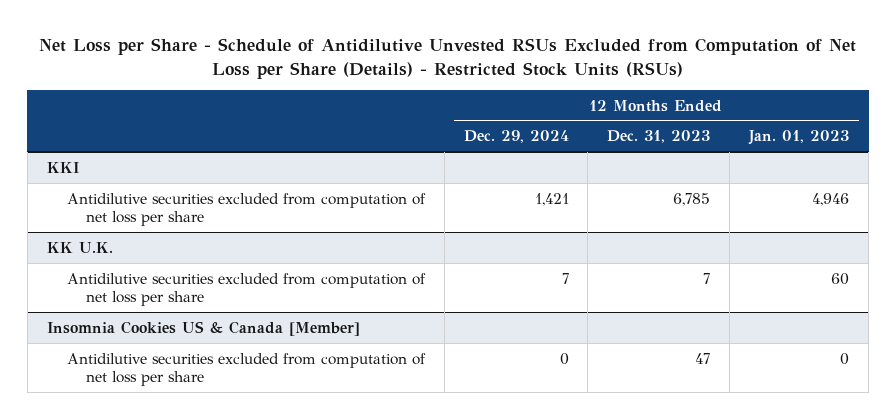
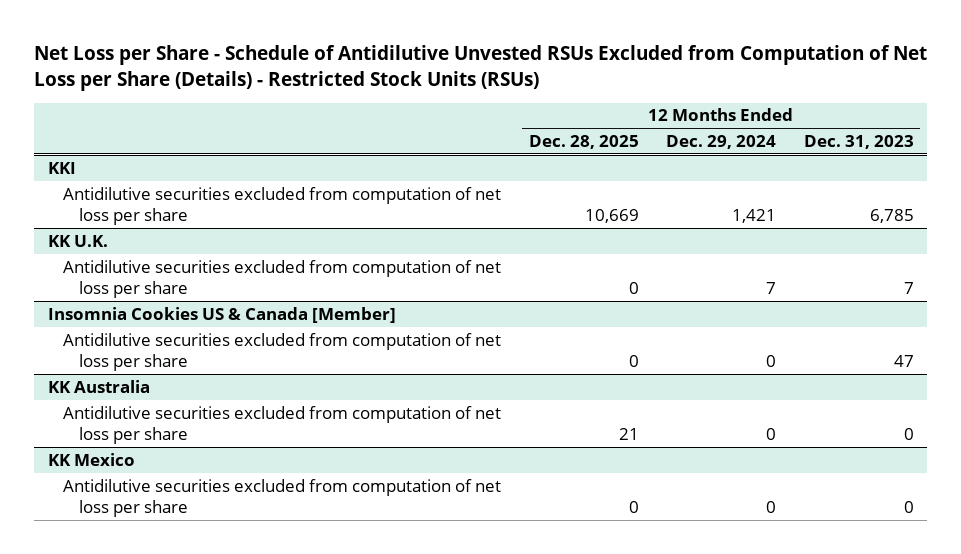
- | 12 Months Ended Dec. 29, 2024 | 12 Months Ended Dec. 31, 2023 | 12 Months Ended Jan. 01, 2023
+ | 12 Months Ended Dec. 28, 2025 | 12 Months Ended Dec. 29, 2024 | 12 Months Ended Dec. 31, 2023
+ KK Australia
+ Antidilutive securities excluded from computation of net loss per share | 21 | 0 | 0
+ KK Mexico
+ Antidilutive securities excluded from computation of net loss per share | 0 | 0 | 0

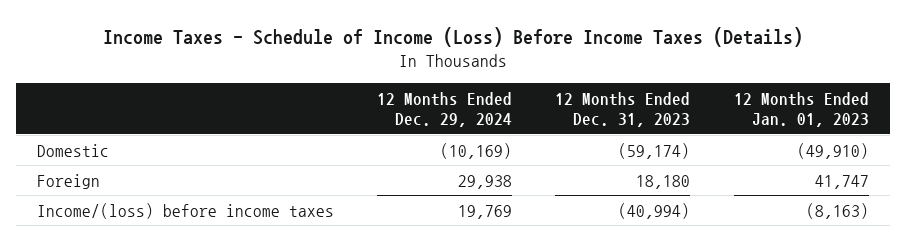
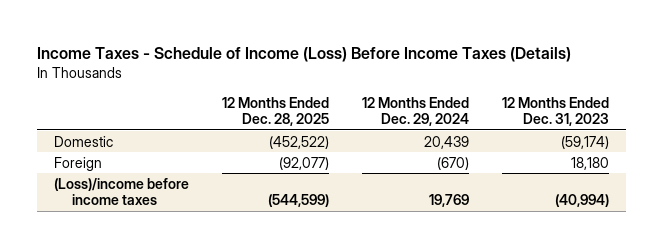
- | 12 Months Ended Dec. 29, 2024 | 12 Months Ended Dec. 31, 2023 | 12 Months Ended Jan. 01, 2023
+ | 12 Months Ended Dec. 28, 2025 | 12 Months Ended Dec. 29, 2024 | 12 Months Ended Dec. 31, 2023
- Domestic | (10,169) | (59,174) | (49,910)
- Foreign | 29,938 | 18,180 | 41,747
- Income/(loss) before income taxes | 19,769 | (40,994) | (8,163)
+ Domestic | (452,522) | 20,439 | (59,174)
+ Foreign | (92,077) | (670) | 18,180
+ (Loss)/income before income taxes | (544,599) | 19,769 | (40,994)

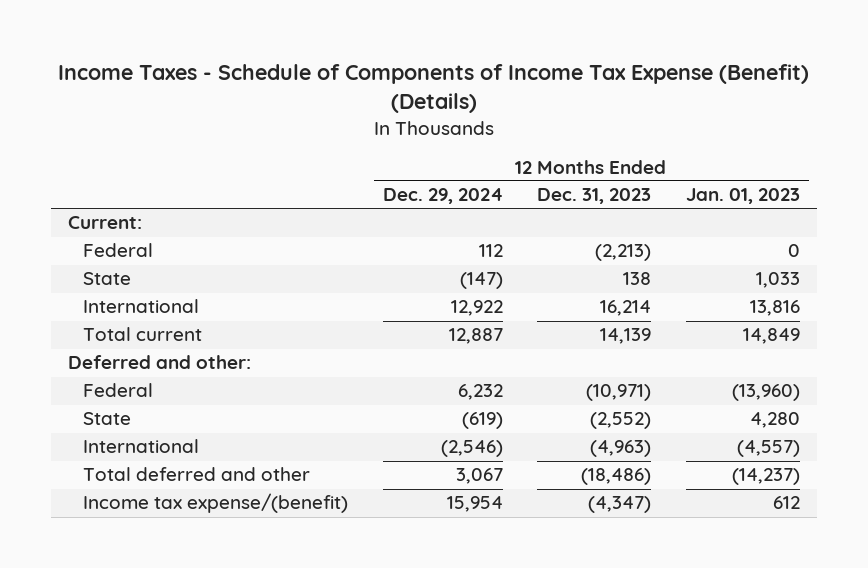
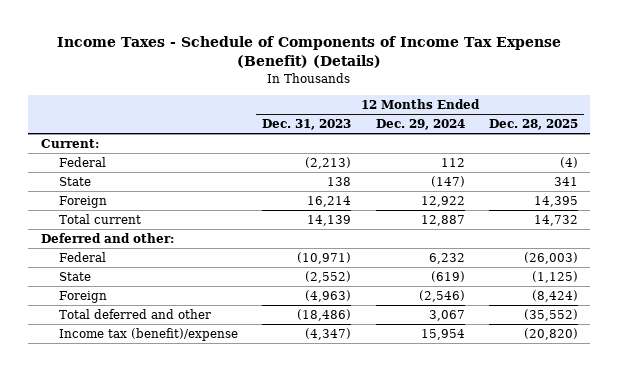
- | 12 Months Ended Dec. 29, 2024 | 12 Months Ended Dec. 31, 2023 | 12 Months Ended Jan. 01, 2023
+ | 12 Months Ended Dec. 31, 2023 | 12 Months Ended Dec. 29, 2024 | 12 Months Ended Dec. 28, 2025
- International | 12,922 | 16,214 | 13,816
+ Foreign | 16,214 | 12,922 | 14,395
- International | (2,546) | (4,963) | (4,557)
+ Foreign | (4,963) | (2,546) | (8,424)
- Income tax expense/(benefit) | 15,954 | (4,347) | 612
+ Income tax (benefit)/expense | (4,347) | 15,954 | (20,820)

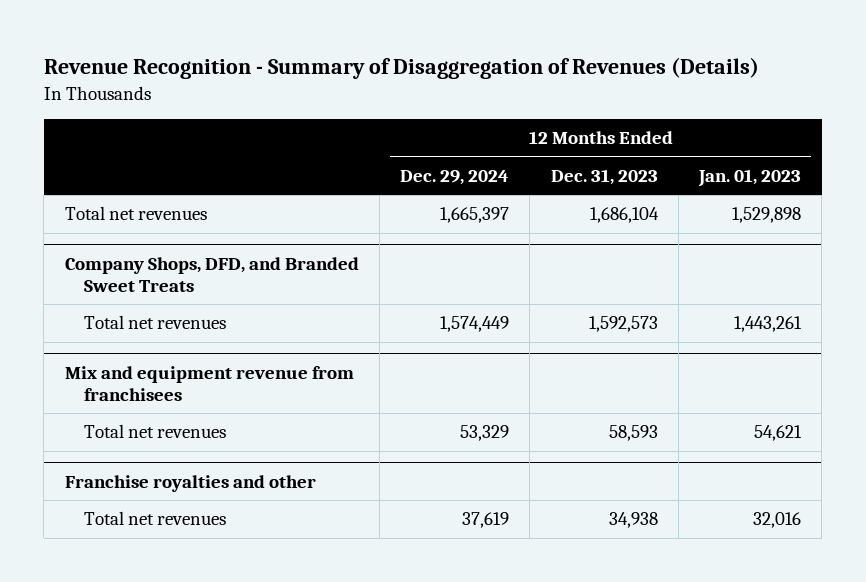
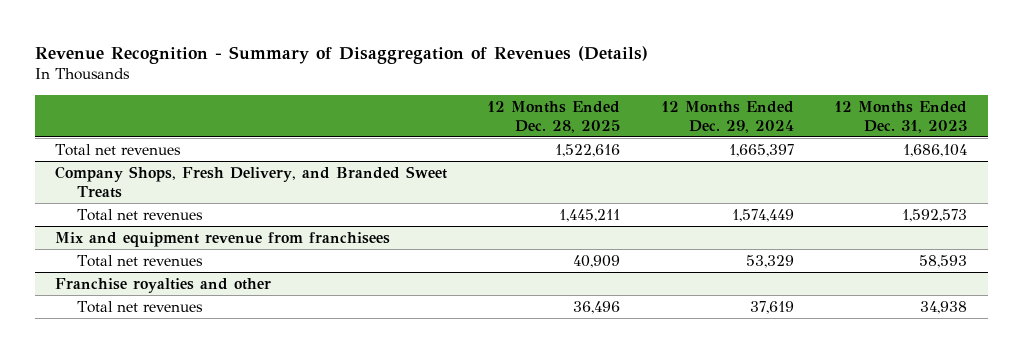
- | 12 Months Ended Dec. 29, 2024 | 12 Months Ended Dec. 31, 2023 | 12 Months Ended Jan. 01, 2023
+ | 12 Months Ended Dec. 28, 2025 | 12 Months Ended Dec. 29, 2024 | 12 Months Ended Dec. 31, 2023
- Company Shops, DFD, and Branded Sweet Treats
+ Company Shops, Fresh Delivery, and Branded Sweet Treats

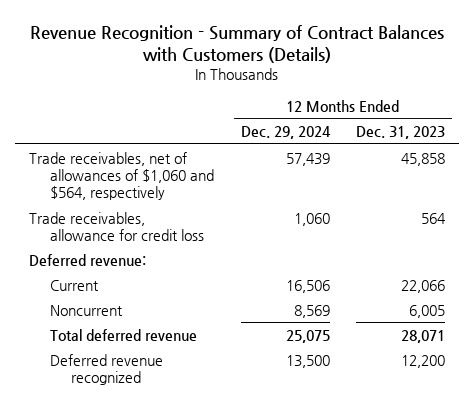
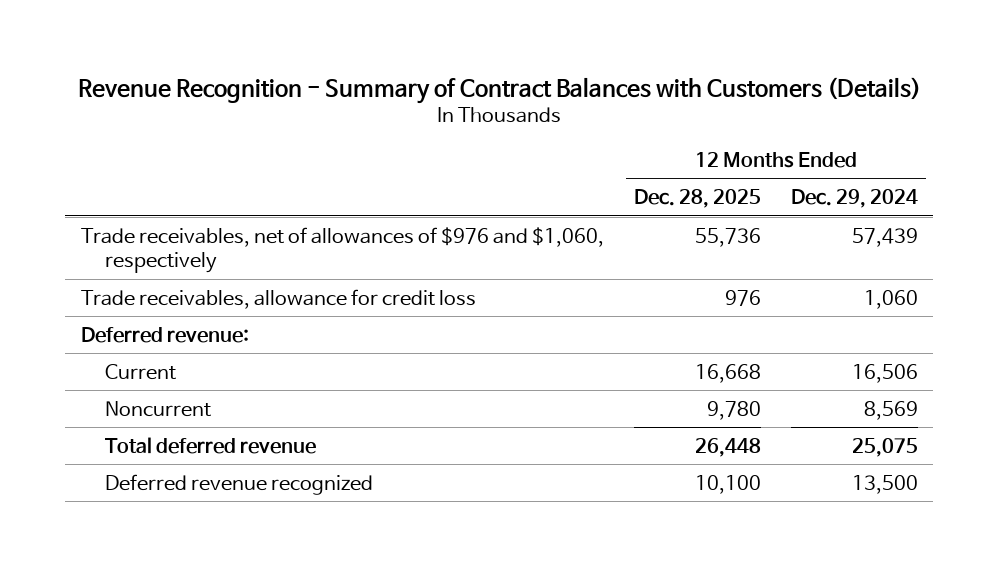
- | 12 Months Ended Dec. 29, 2024 | 12 Months Ended Dec. 31, 2023
+ | 12 Months Ended Dec. 28, 2025 | 12 Months Ended Dec. 29, 2024
- Trade receivables, net of allowances of $1,060 and $564, respectively | 57,439 | 45,858
+ Trade receivables, net of allowances of $976 and $1,060, respectively | 55,736 | 57,439

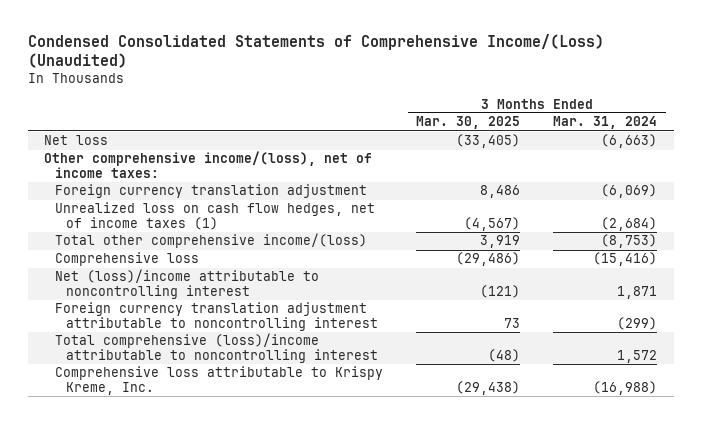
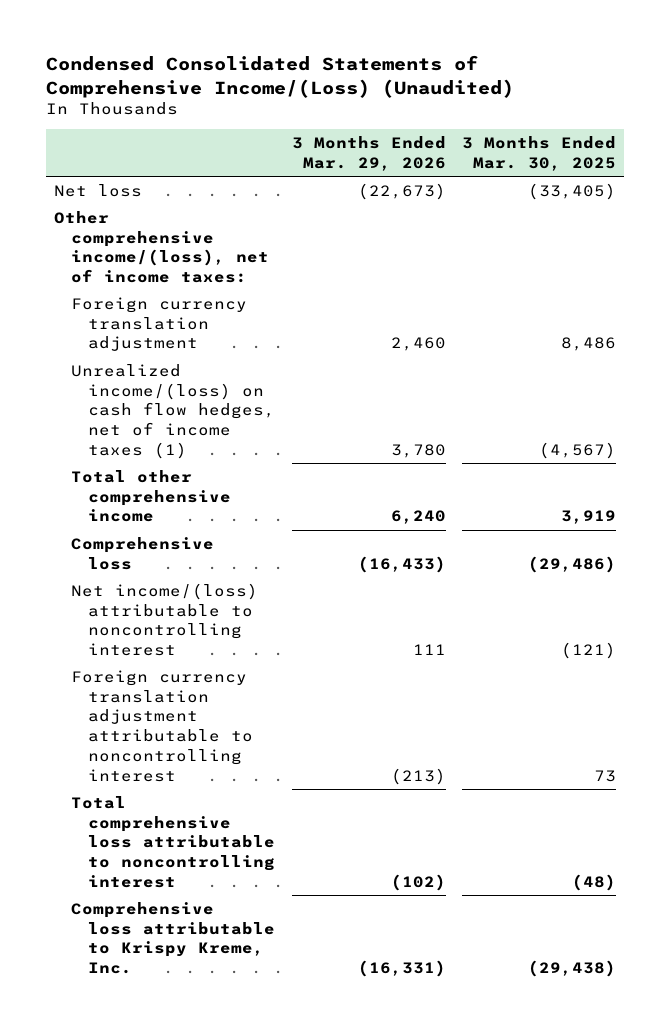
- | 3 Months Ended Mar. 30, 2025 | 3 Months Ended Mar. 31, 2024
+ | 3 Months Ended Mar. 29, 2026 | 3 Months Ended Mar. 30, 2025
- Unrealized loss on cash flow hedges, net of income taxes (1) | (4,567) | (2,684)
- Total other comprehensive income/(loss) | 3,919 | (8,753)
+ Unrealized income/(loss) on cash flow hedges, net of income taxes (1) | 3,780 | (4,567)
+ Total other comprehensive income | 6,240 | 3,919
- Net (loss)/income attributable to noncontrolling interest | (121) | 1,871
+ Net income/(loss) attributable to noncontrolling interest | 111 | (121)
- Total comprehensive (loss)/income attributable to noncontrolling interest | (48) | 1,572
+ Total comprehensive loss attributable to noncontrolling interest | (102) | (48)

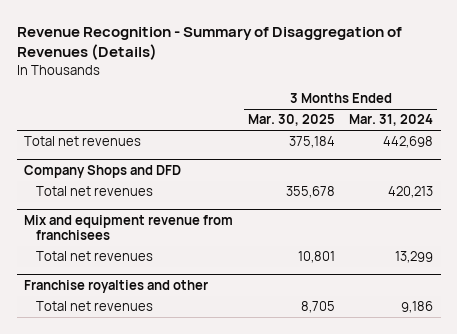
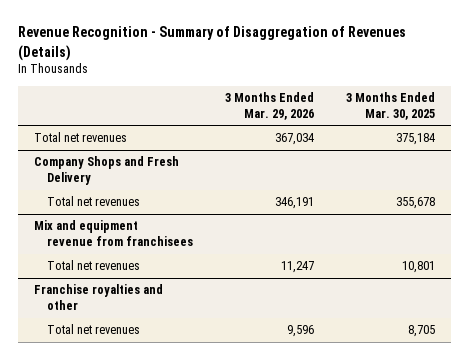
- | 3 Months Ended Mar. 30, 2025 | 3 Months Ended Mar. 31, 2024
+ | 3 Months Ended Mar. 29, 2026 | 3 Months Ended Mar. 30, 2025
- Company Shops and DFD
+ Company Shops and Fresh Delivery

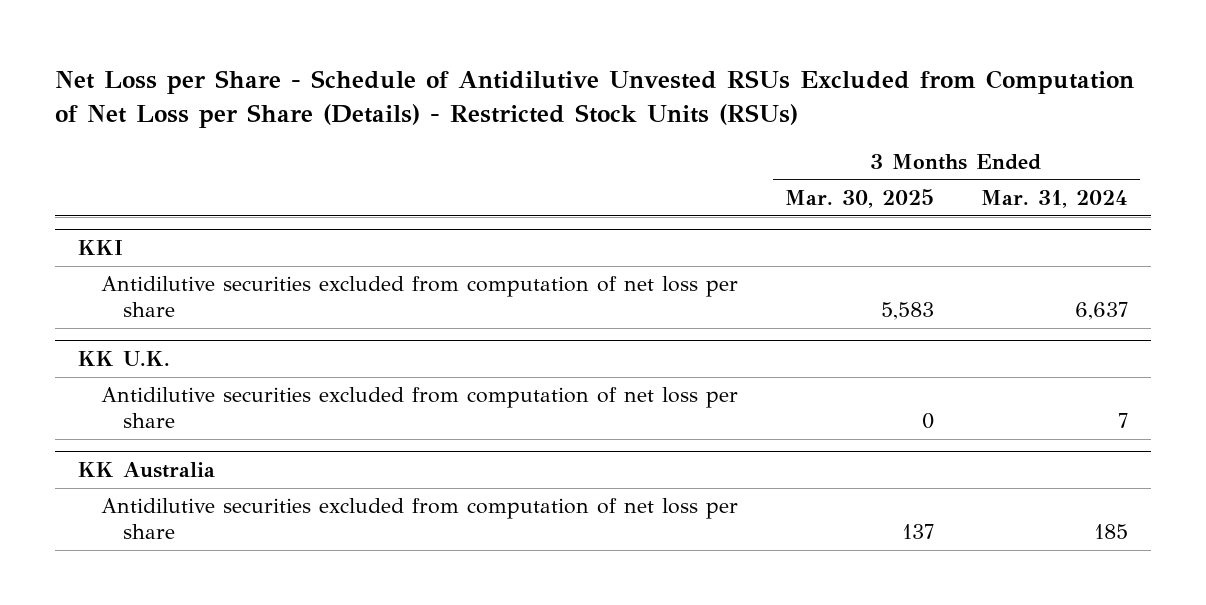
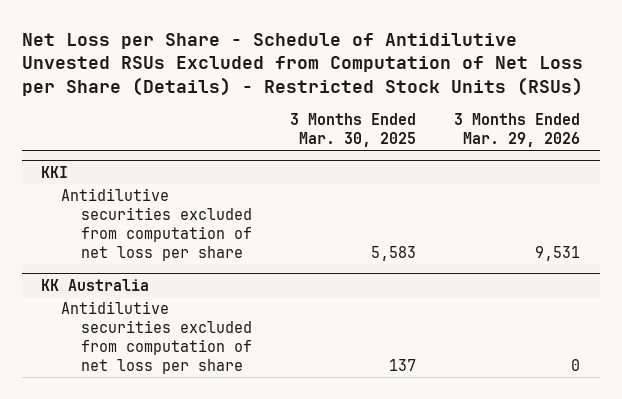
- | 3 Months Ended Mar. 30, 2025 | 3 Months Ended Mar. 31, 2024
+ | 3 Months Ended Mar. 30, 2025 | 3 Months Ended Mar. 29, 2026
- KK U.K.
- Antidilutive securities excluded from computation of net loss per share | 0 | 7

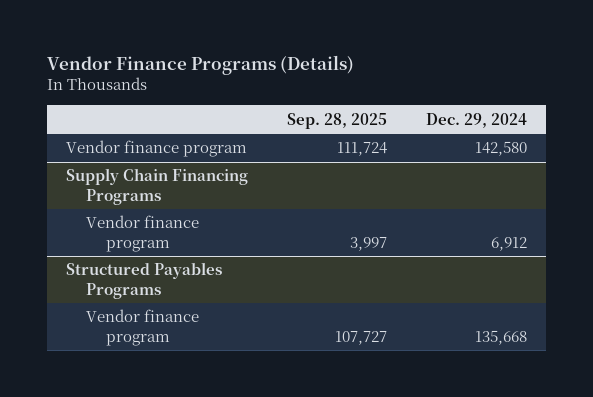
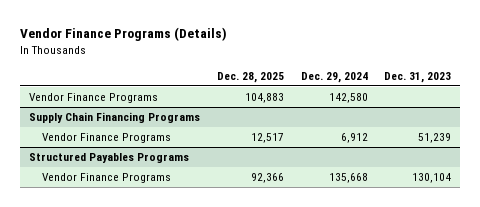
- | Sep. 28, 2025 | Dec. 29, 2024
+ | Dec. 28, 2025 | Dec. 29, 2024 | Dec. 31, 2023
- Vendor finance program | 111,724 | 142,580
+ Vendor Finance Programs | 104,883 | 142,580 |
@ Supply Chain Financing Programs
- Vendor finance program | 3,997 | 6,912
+ Vendor Finance Programs | 12,517 | 6,912 | 51,239
@ Structured Payables Programs
- Vendor finance program | 107,727 | 135,668
+ Vendor Finance Programs | 92,366 | 135,668 | 130,104

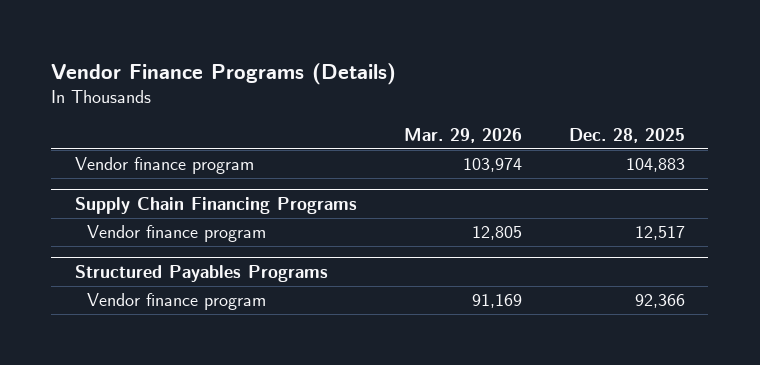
- | Dec. 28, 2025 | Dec. 29, 2024 | Dec. 31, 2023
+ | Mar. 29, 2026 | Dec. 28, 2025
- Vendor Finance Programs | 104,883 | 142,580 |
+ Vendor finance program | 103,974 | 104,883
@ Supply Chain Financing Programs
- Vendor Finance Programs | 12,517 | 6,912 | 51,239
+ Vendor finance program | 12,805 | 12,517
@ Structured Payables Programs
- Vendor Finance Programs | 92,366 | 135,668 | 130,104
+ Vendor finance program | 91,169 | 92,366

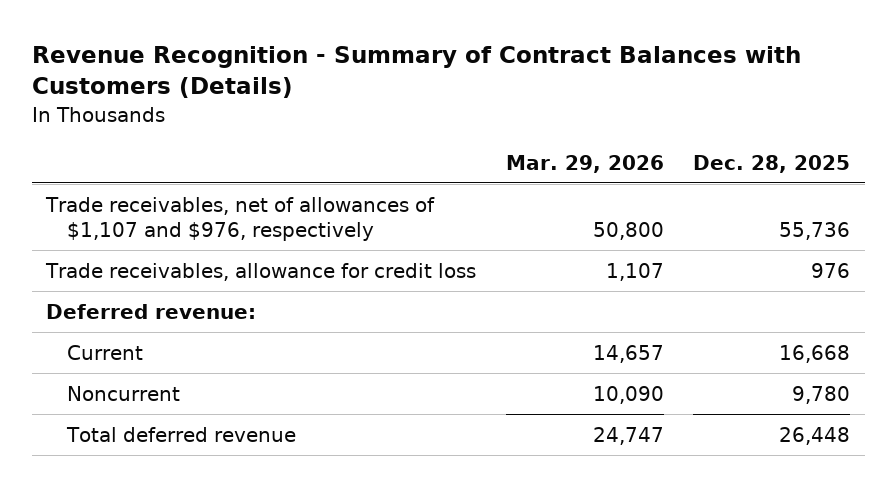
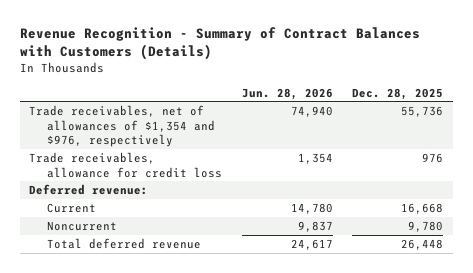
- | Mar. 29, 2026 | Dec. 28, 2025
+ | Jun. 28, 2026 | Dec. 28, 2025
- Trade receivables, net of allowances of $1,107 and $976, respectively | 50,800 | 55,736
+ Trade receivables, net of allowances of $1,354 and $976, respectively | 74,940 | 55,736

